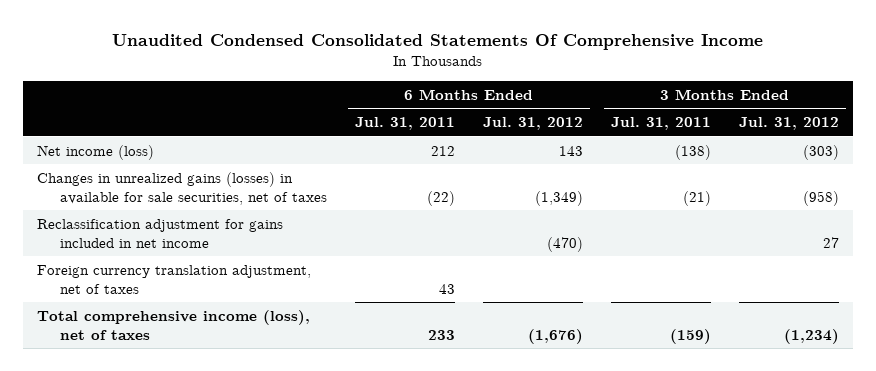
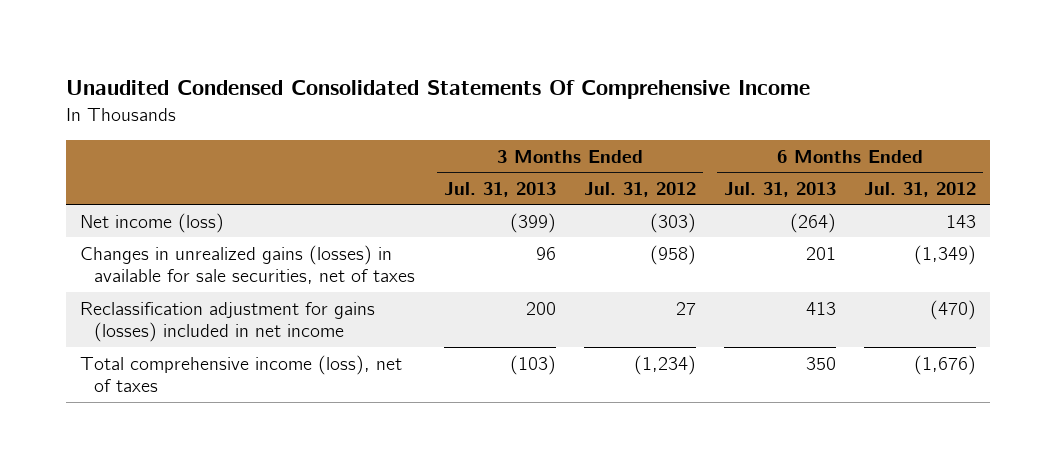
- | 6 Months Ended Jul. 31, 2011 | 6 Months Ended Jul. 31, 2012 | 3 Months Ended Jul. 31, 2011 | 3 Months Ended Jul. 31, 2012
+ | 3 Months Ended Jul. 31, 2013 | 3 Months Ended Jul. 31, 2012 | 6 Months Ended Jul. 31, 2013 | 6 Months Ended Jul. 31, 2012
- Reclassification adjustment for gains included in net income | | (470) | | 27
- Foreign currency translation adjustment, net of taxes | 43 | | |
+ Reclassification adjustment for gains (losses) included in net income | 200 | 27 | 413 | (470)

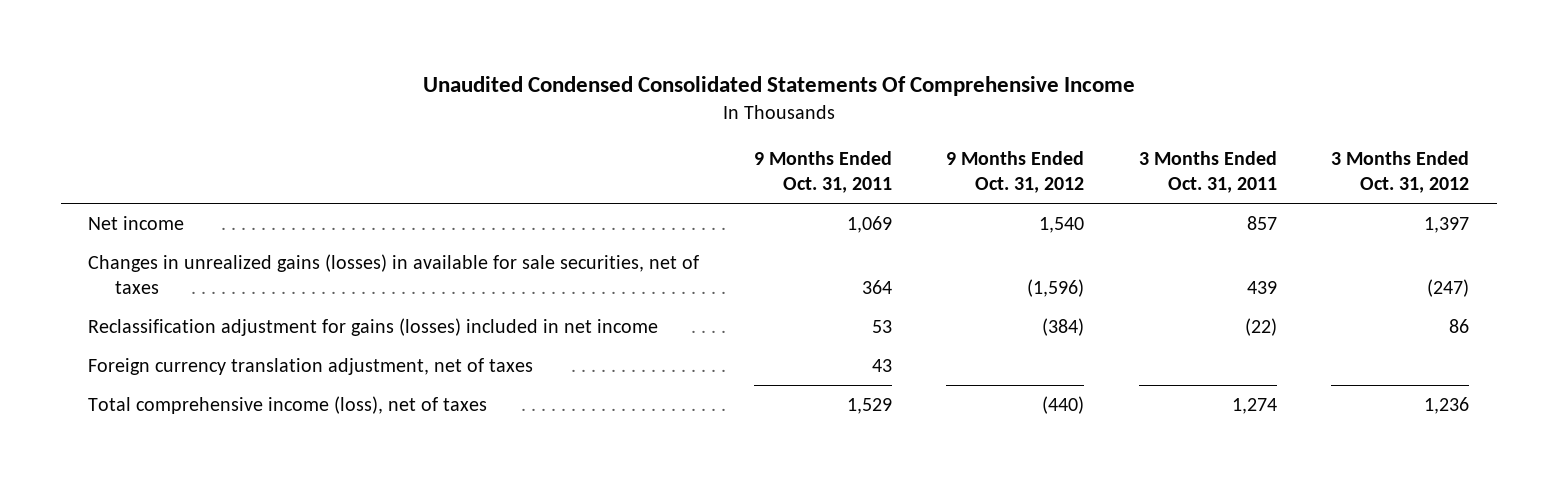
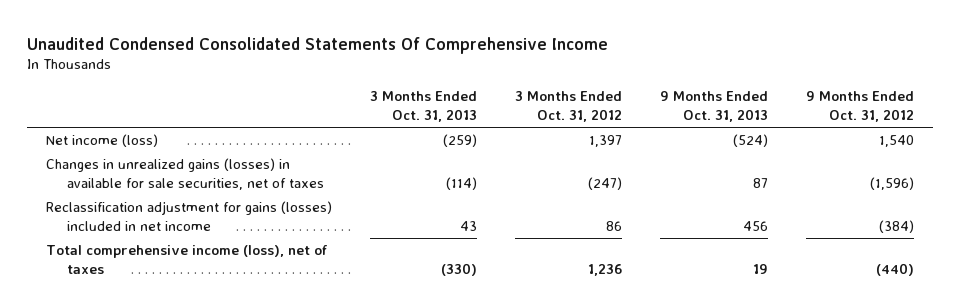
- | 9 Months Ended Oct. 31, 2011 | 9 Months Ended Oct. 31, 2012 | 3 Months Ended Oct. 31, 2011 | 3 Months Ended Oct. 31, 2012
+ | 3 Months Ended Oct. 31, 2013 | 3 Months Ended Oct. 31, 2012 | 9 Months Ended Oct. 31, 2013 | 9 Months Ended Oct. 31, 2012
- Net income | 1,069 | 1,540 | 857 | 1,397
+ Net income (loss) | (259) | 1,397 | (524) | 1,540
- Foreign currency translation adjustment, net of taxes | 43 | | |

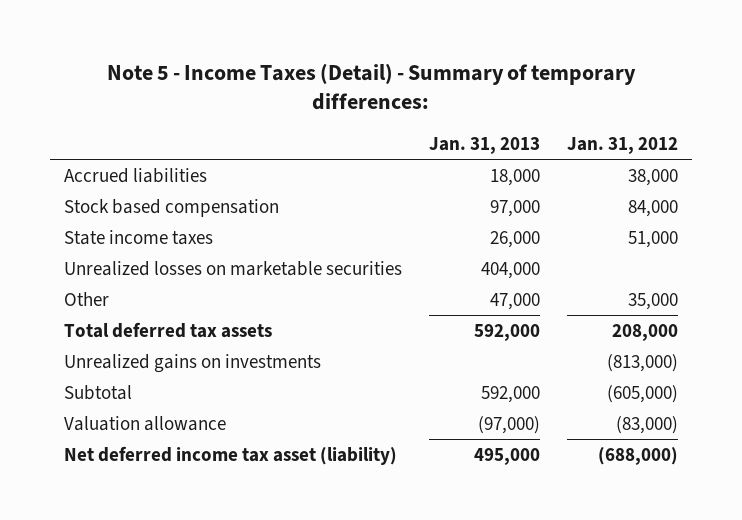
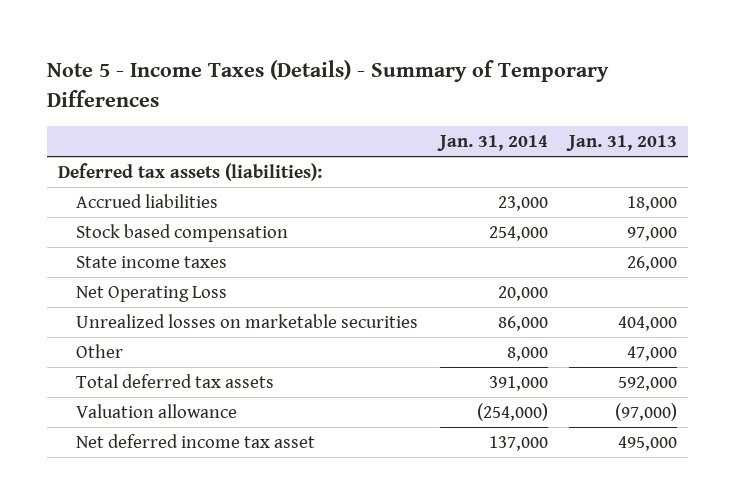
- Note 5 - Income Taxes (Detail) - Summary of temporary differences:
+ Note 5 - Income Taxes (Details) - Summary of Temporary Differences
- | Jan. 31, 2013 | Jan. 31, 2012
+ | Jan. 31, 2014 | Jan. 31, 2013
+ Deferred tax assets (liabilities):
+ Net Operating Loss | 20,000 |
- Unrealized gains on investments | | (813,000)
- Subtotal | 592,000 | (605,000)
- Net deferred income tax asset (liability) | 495,000 | (688,000)
+ Net deferred income tax asset | 137,000 | 495,000

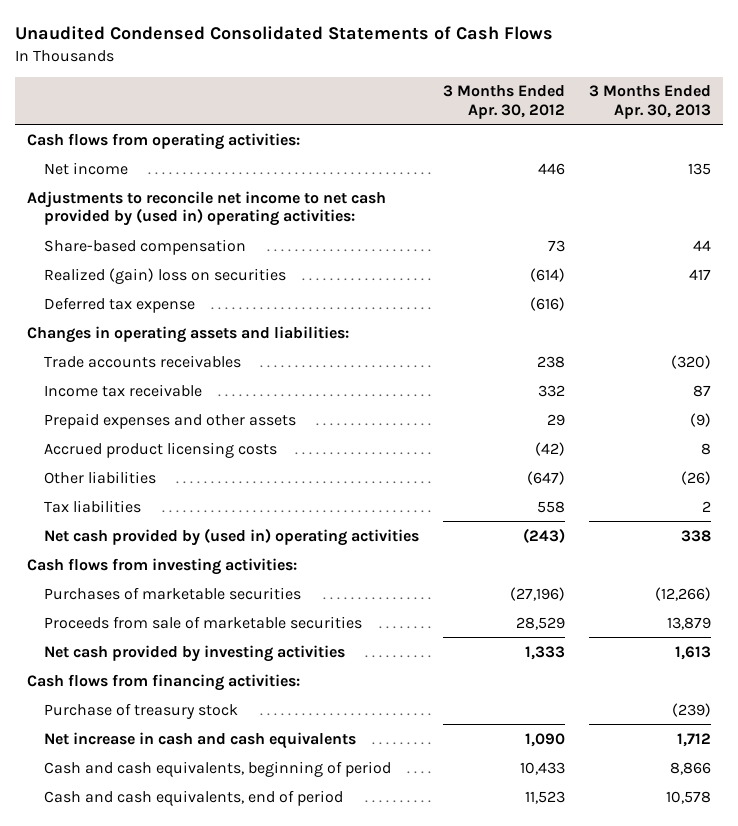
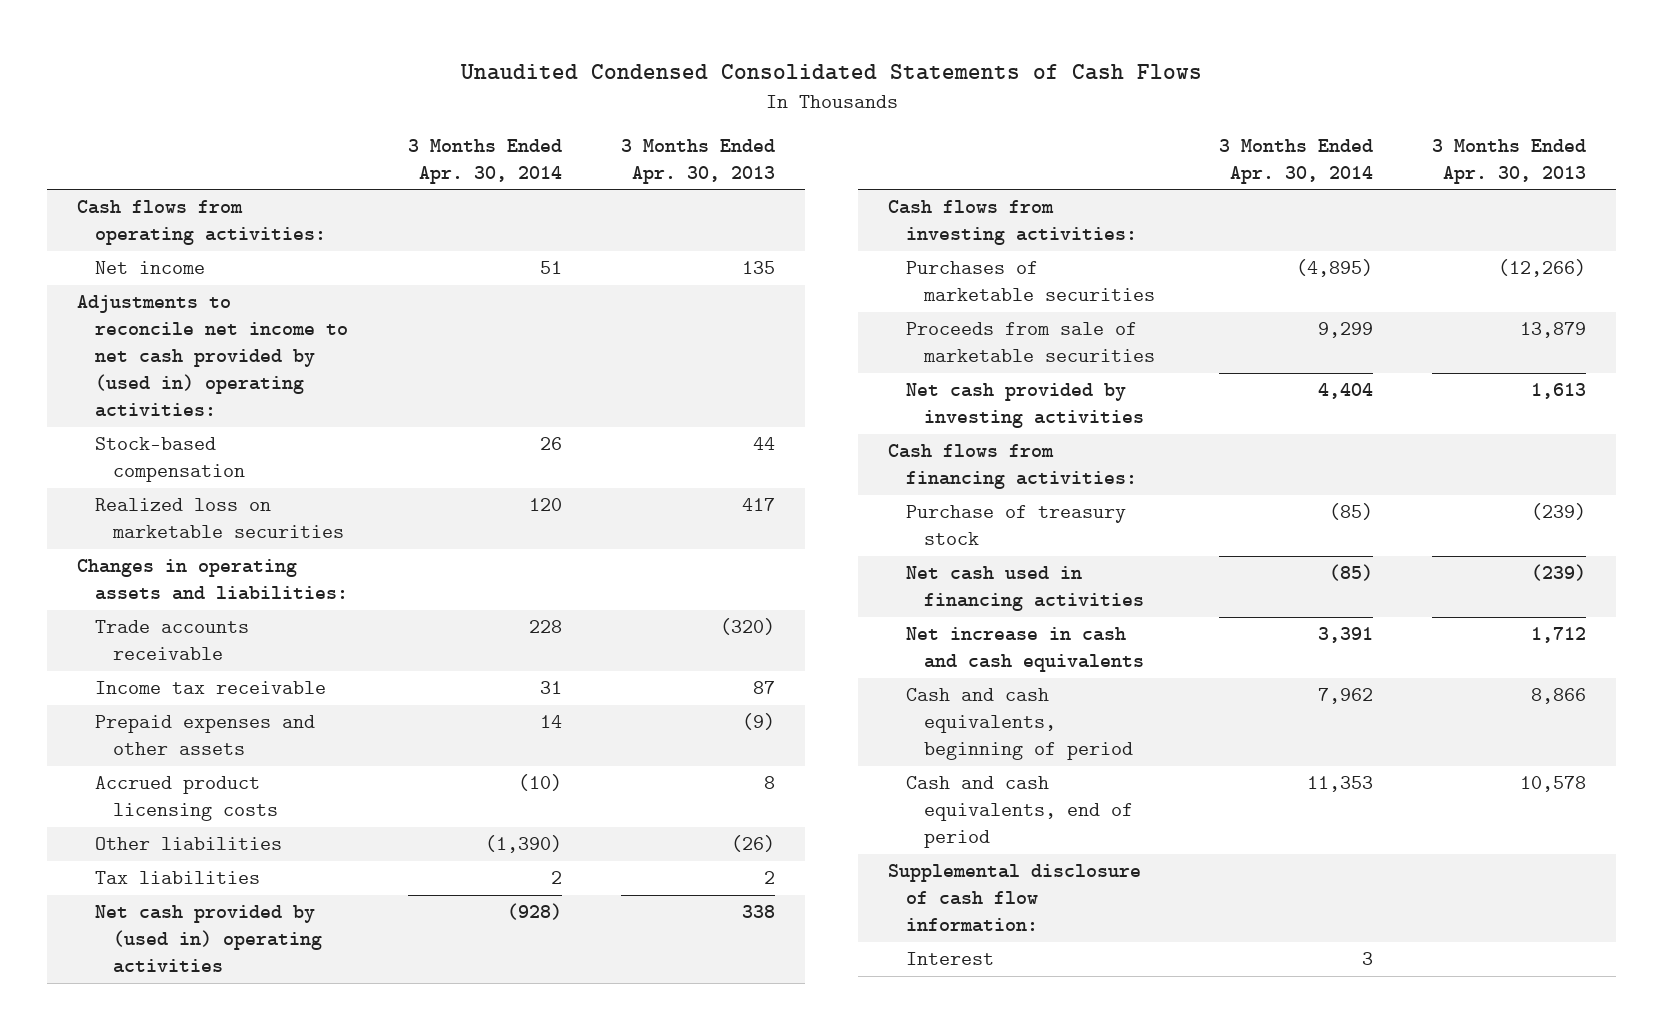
- | 3 Months Ended Apr. 30, 2012 | 3 Months Ended Apr. 30, 2013
+ | 3 Months Ended Apr. 30, 2014 | 3 Months Ended Apr. 30, 2013
- Share-based compensation | 73 | 44
- Realized (gain) loss on securities | (614) | 417
- Deferred tax expense | (616) |
+ Stock-based compensation | 26 | 44
+ Realized loss on marketable securities | 120 | 417
- Trade accounts receivables | 238 | (320)
+ Trade accounts receivable | 228 | (320)
+ Net cash used in financing activities | (85) | (239)
+ Supplemental disclosure of cash flow information:
+ Interest | 3 |

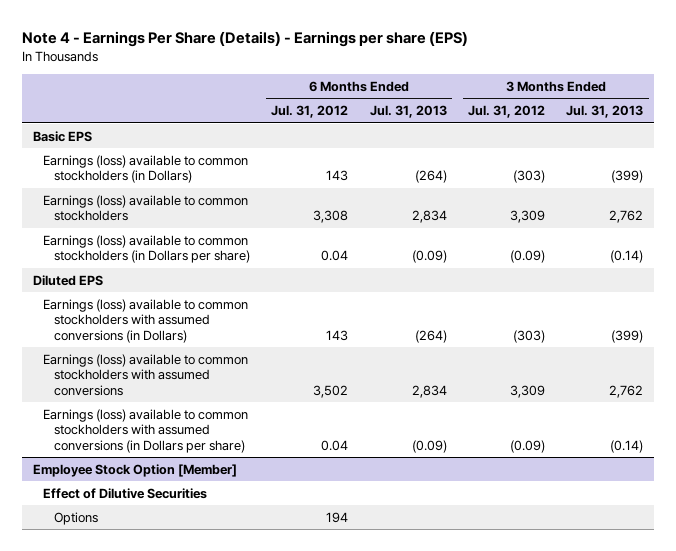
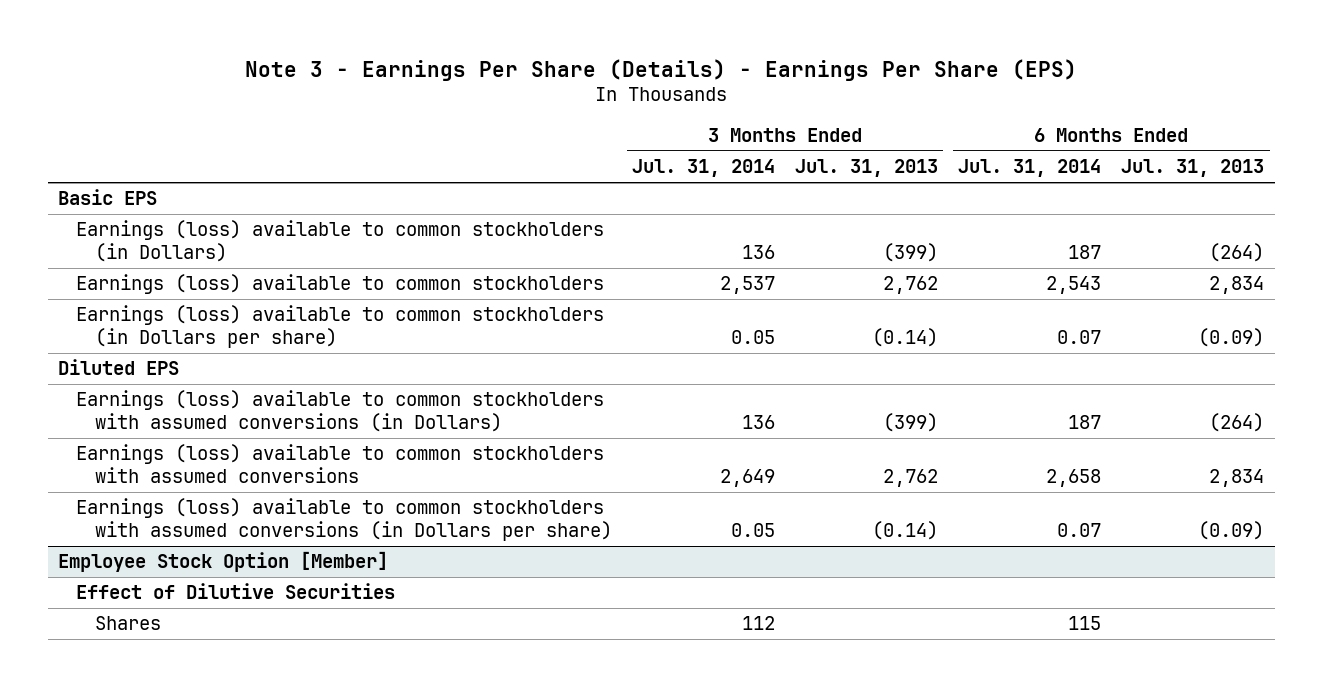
- Note 4 - Earnings Per Share (Details) - Earnings per share (EPS)
+ Note 3 - Earnings Per Share (Details) - Earnings Per Share (EPS)
- | 6 Months Ended Jul. 31, 2012 | 6 Months Ended Jul. 31, 2013 | 3 Months Ended Jul. 31, 2012 | 3 Months Ended Jul. 31, 2013
+ | 3 Months Ended Jul. 31, 2014 | 3 Months Ended Jul. 31, 2013 | 6 Months Ended Jul. 31, 2014 | 6 Months Ended Jul. 31, 2013
@ Employee Stock Option [Member]
- Options | 194 | | |
+ Shares | 112 | | 115 |

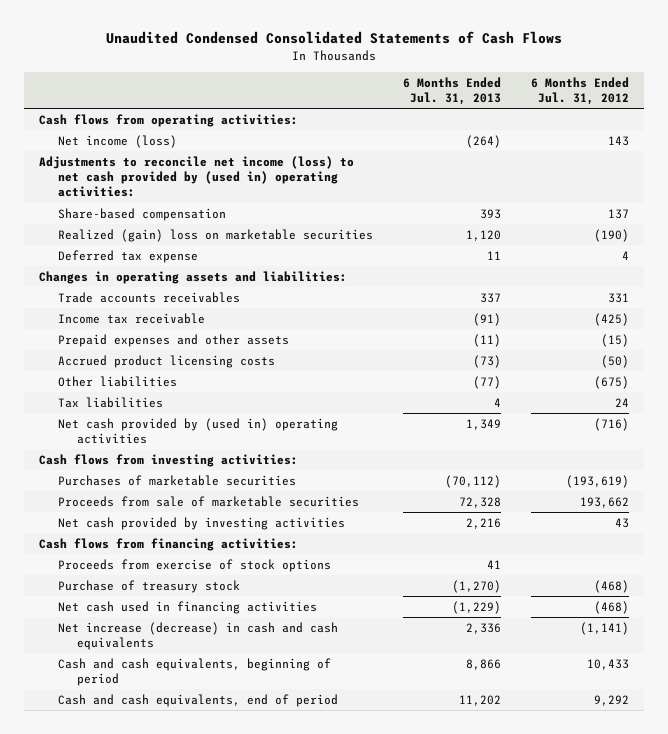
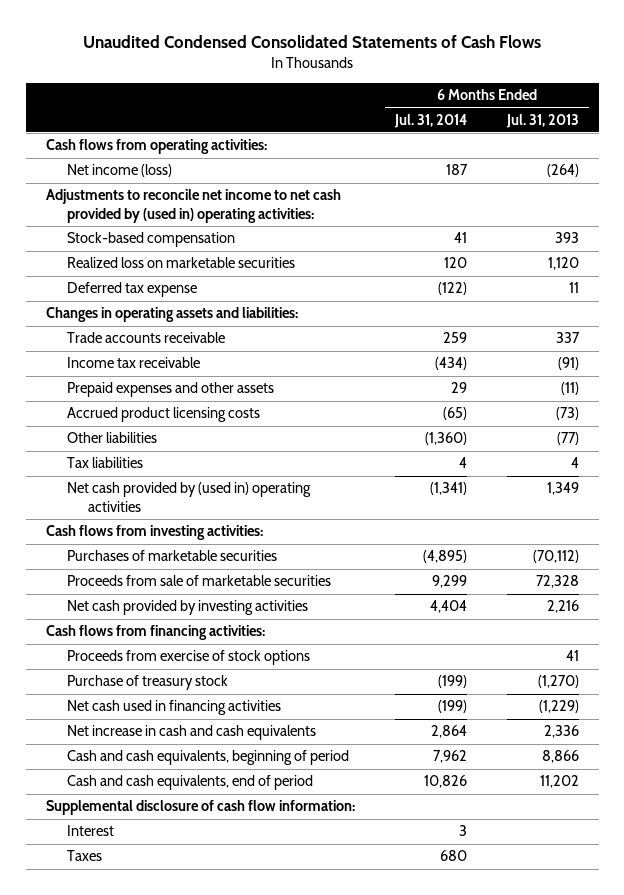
- | 6 Months Ended Jul. 31, 2013 | 6 Months Ended Jul. 31, 2012
+ | 6 Months Ended Jul. 31, 2014 | 6 Months Ended Jul. 31, 2013
- Adjustments to reconcile net income (loss) to net cash provided by (used in) operating activities:
- Share-based compensation | 393 | 137
- Realized (gain) loss on marketable securities | 1,120 | (190)
+ Adjustments to reconcile net income to net cash provided by (used in) operating activities:
+ Stock-based compensation | 41 | 393
+ Realized loss on marketable securities | 120 | 1,120
- Trade accounts receivables | 337 | 331
+ Trade accounts receivable | 259 | 337
- Net increase (decrease) in cash and cash equivalents | 2,336 | (1,141)
+ Net increase in cash and cash equivalents | 2,864 | 2,336
+ Supplemental disclosure of cash flow information:
+ Interest | 3 |
+ Taxes | 680 |

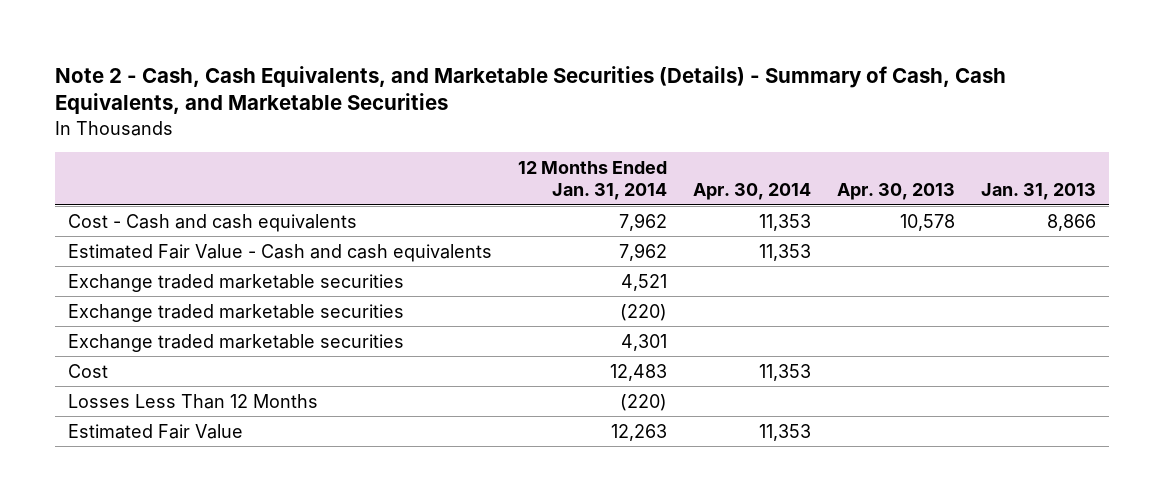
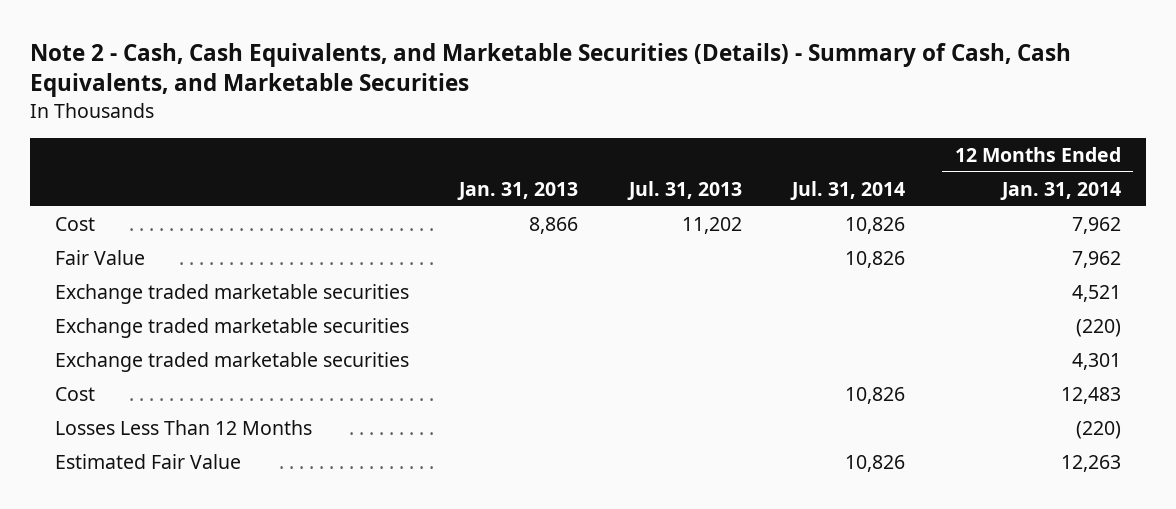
- | 12 Months Ended Jan. 31, 2014 | Apr. 30, 2014 | Apr. 30, 2013 | Jan. 31, 2013
+ | Jan. 31, 2013 | Jul. 31, 2013 | Jul. 31, 2014 | 12 Months Ended Jan. 31, 2014
- Cost - Cash and cash equivalents | 7,962 | 11,353 | 10,578 | 8,866
- Estimated Fair Value - Cash and cash equivalents | 7,962 | 11,353 | |
+ Cost | 8,866 | 11,202 | 10,826 | 7,962
+ Fair Value | | | 10,826 | 7,962

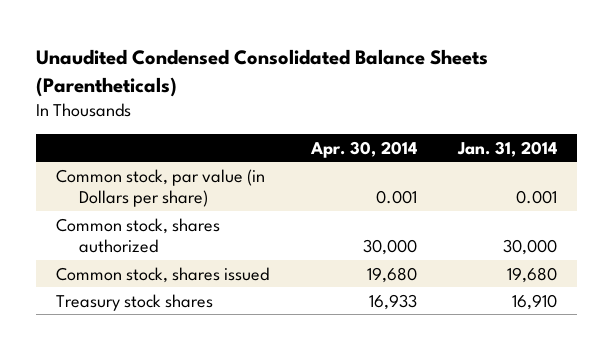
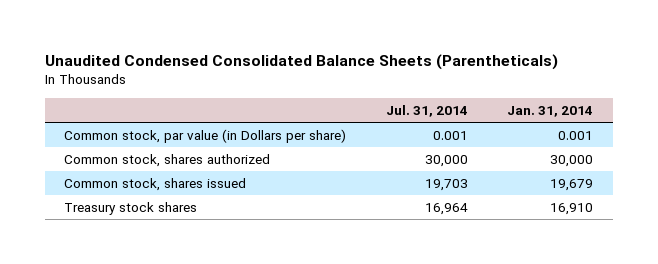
- | Apr. 30, 2014 | Jan. 31, 2014
+ | Jul. 31, 2014 | Jan. 31, 2014
- Common stock, shares issued | 19,680 | 19,680
+ Common stock, shares issued | 19,703 | 19,679

